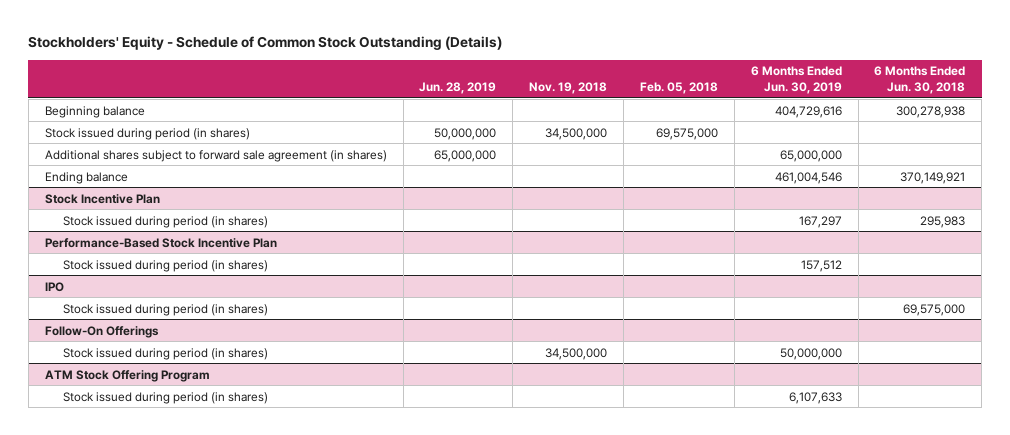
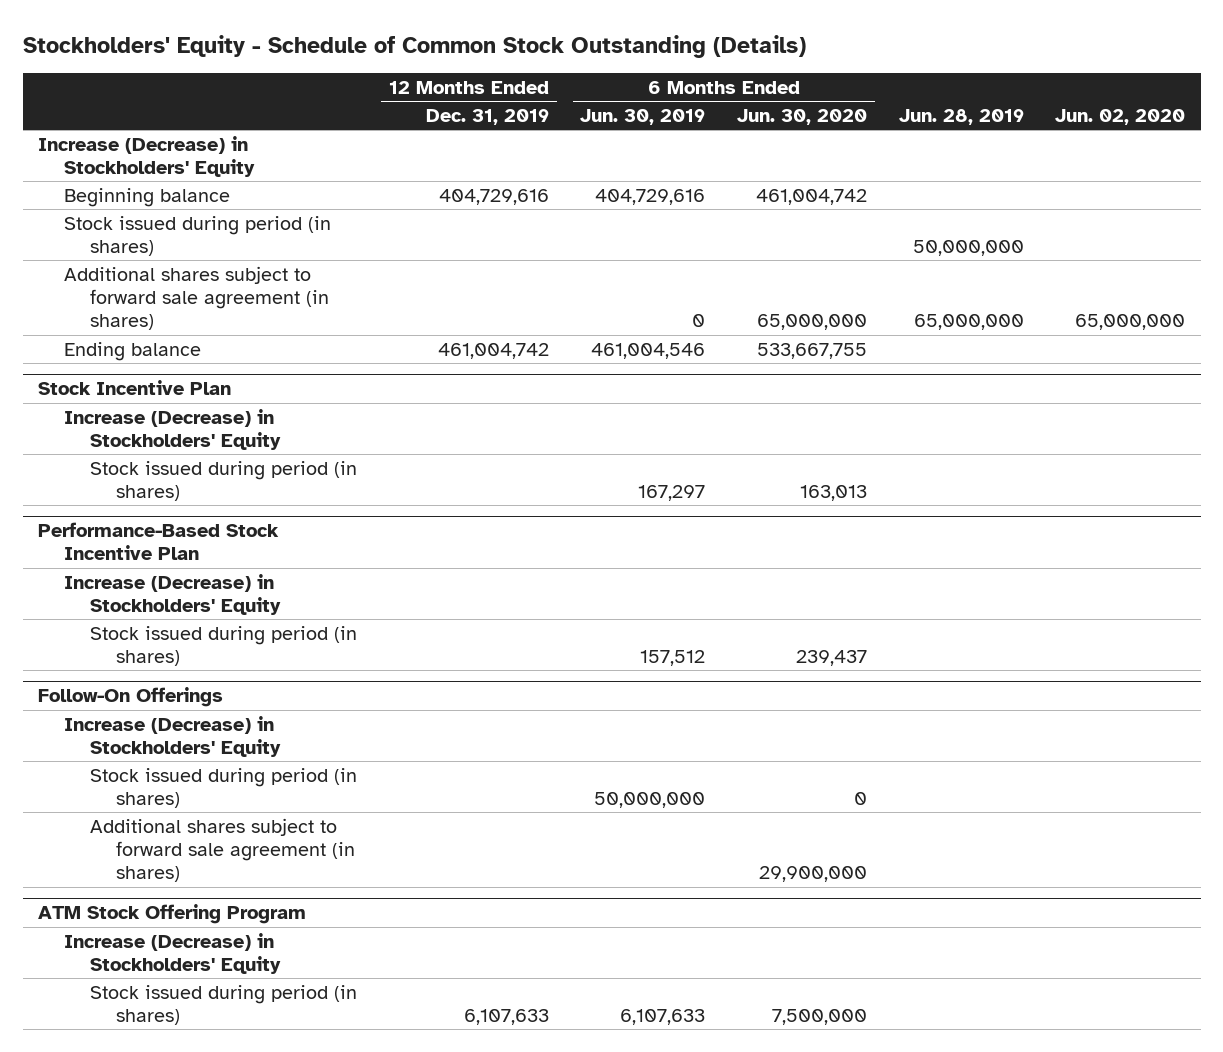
- | Jun. 28, 2019 | Nov. 19, 2018 | Feb. 05, 2018 | 6 Months Ended Jun. 30, 2019 | 6 Months Ended Jun. 30, 2018
+ | 12 Months Ended Dec. 31, 2019 | 6 Months Ended Jun. 30, 2019 | 6 Months Ended Jun. 30, 2020 | Jun. 28, 2019 | Jun. 02, 2020
+ Increase (Decrease) in Stockholders' Equity
- Additional shares subject to forward sale agreement (in shares) | 65,000,000 | | | 65,000,000 |
+ Additional shares subject to forward sale agreement (in shares) | | 0 | 65,000,000 | 65,000,000 | 65,000,000
@ Stock Incentive Plan
+ Increase (Decrease) in Stockholders' Equity
@ Performance-Based Stock Incentive Plan
+ Increase (Decrease) in Stockholders' Equity
- IPO
- Stock issued during period (in shares) | | | | | 69,575,000
@ Follow-On Offerings
+ Increase (Decrease) in Stockholders' Equity
+ Additional shares subject to forward sale agreement (in shares) | | | 29,900,000 | |
@ ATM Stock Offering Program
+ Increase (Decrease) in Stockholders' Equity

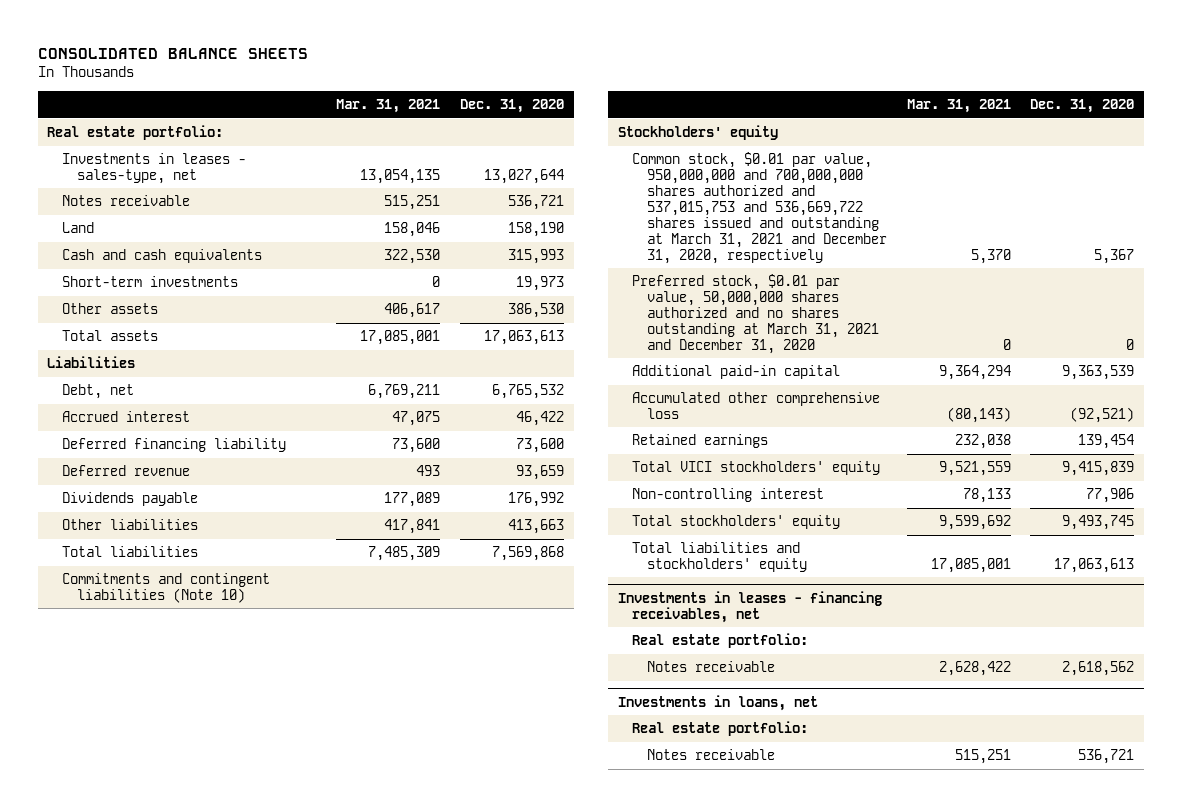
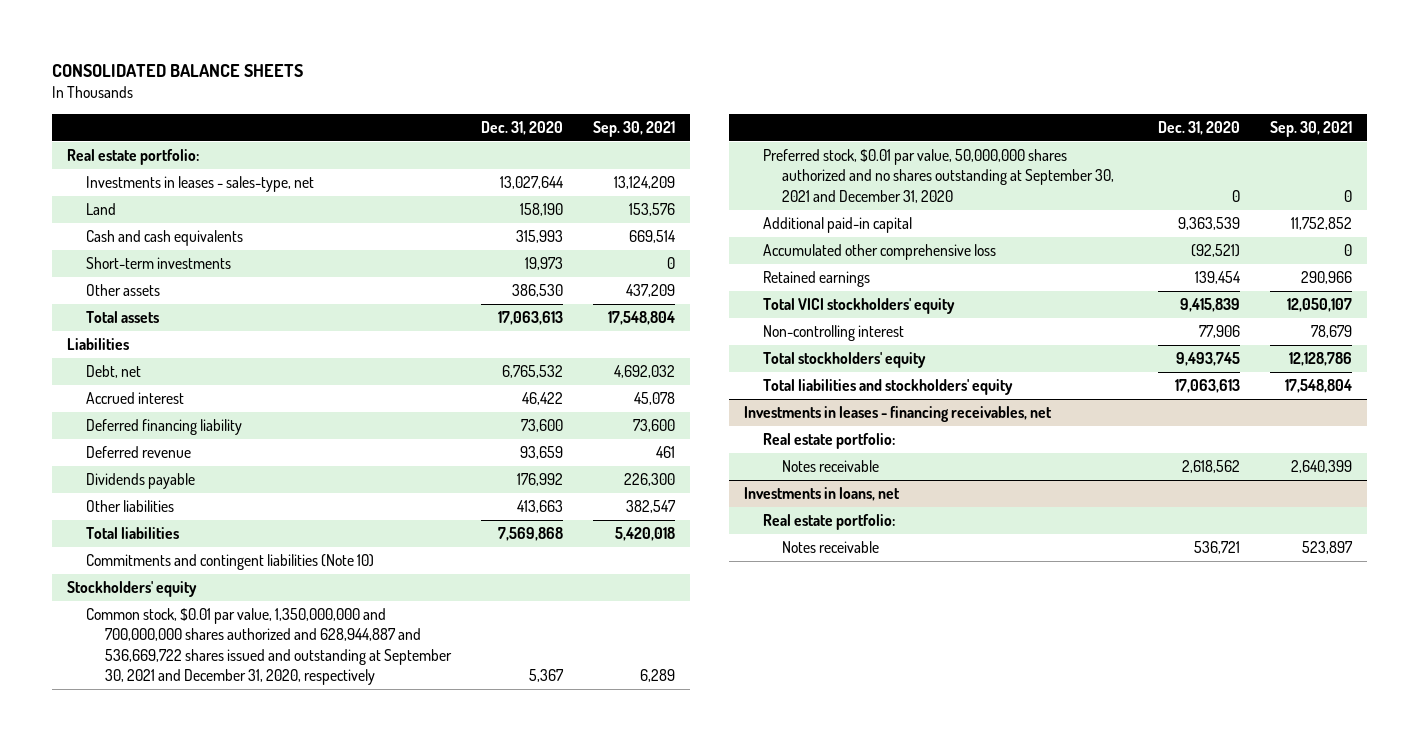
- | Mar. 31, 2021 | Dec. 31, 2020
+ | Dec. 31, 2020 | Sep. 30, 2021
- Notes receivable | 515,251 | 536,721
- Common stock, $0.01 par value, 950,000,000 and 700,000,000 shares authorized and 537,015,753 and 536,669,722 shares issued and outstanding at March 31, 2021 and December 31, 2020, respectively | 5,370 | 5,367
- Preferred stock, $0.01 par value, 50,000,000 shares authorized and no shares outstanding at March 31, 2021 and December 31, 2020 | 0 | 0
+ Common stock, $0.01 par value, 1,350,000,000 and 700,000,000 shares authorized and 628,944,887 and 536,669,722 shares issued and outstanding at September 30, 2021 and December 31, 2020, respectively | 5,367 | 6,289
+ Preferred stock, $0.01 par value, 50,000,000 shares authorized and no shares outstanding at September 30, 2021 and December 31, 2020 | 0 | 0

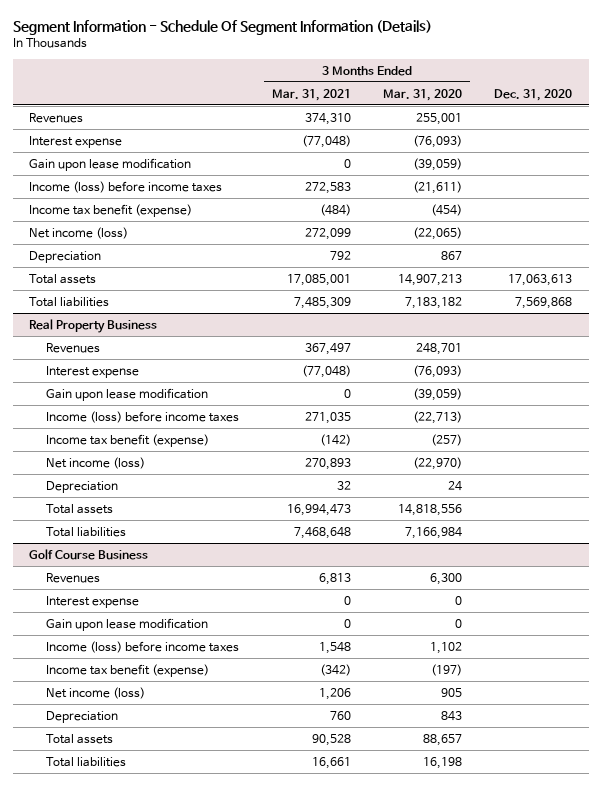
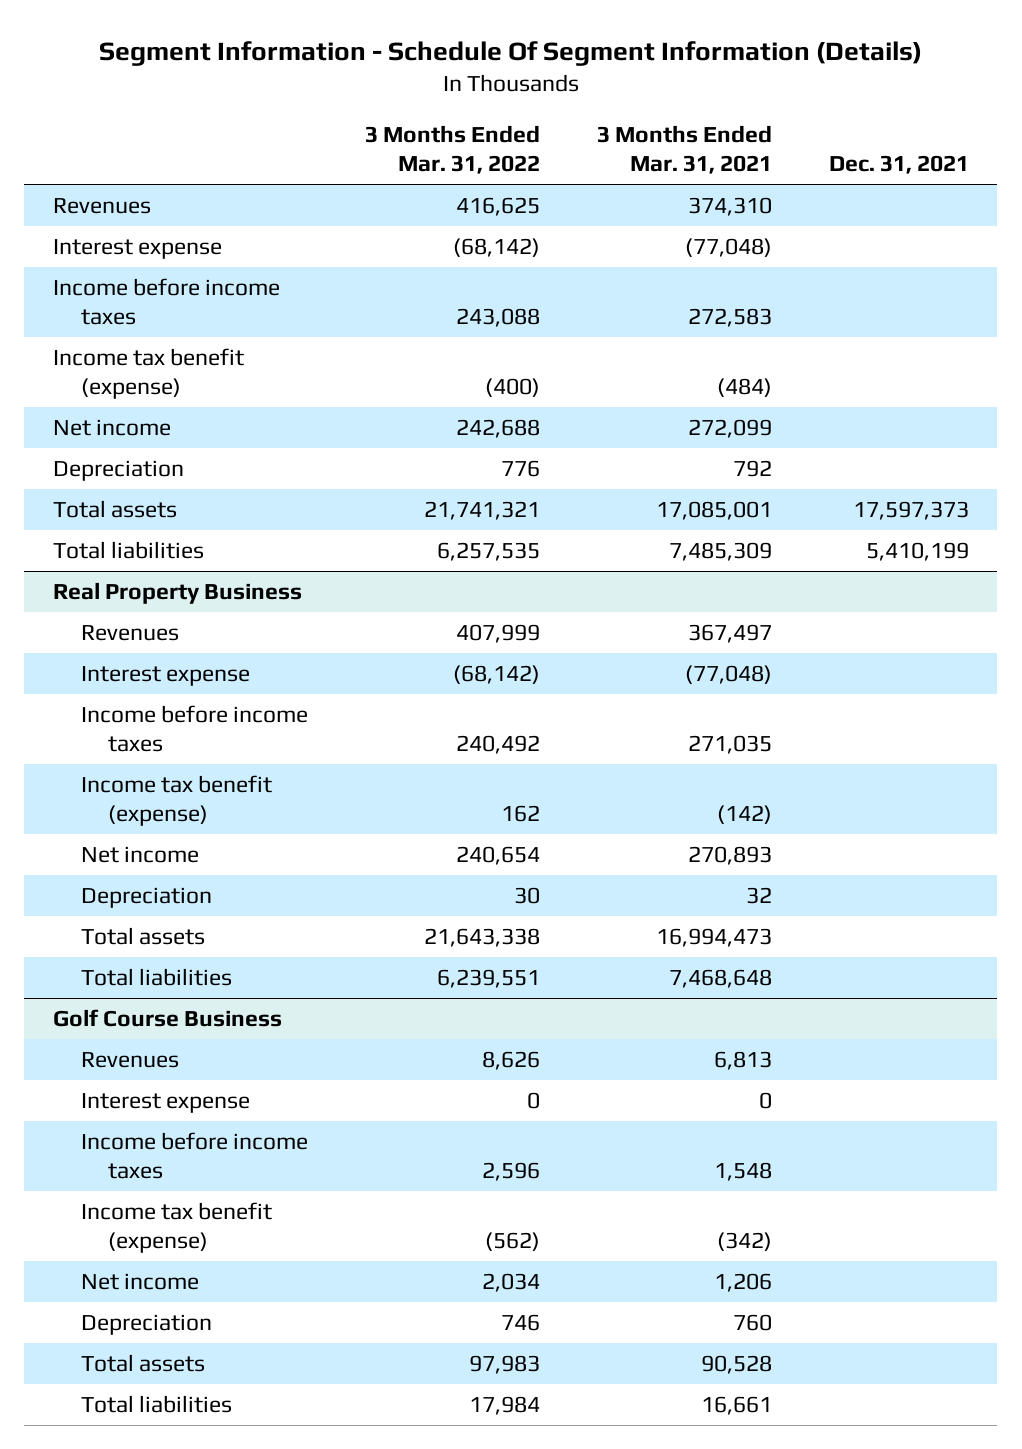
- | 3 Months Ended Mar. 31, 2021 | 3 Months Ended Mar. 31, 2020 | Dec. 31, 2020
+ | 3 Months Ended Mar. 31, 2022 | 3 Months Ended Mar. 31, 2021 | Dec. 31, 2021
- Gain upon lease modification | 0 | (39,059) |
- Income (loss) before income taxes | 272,583 | (21,611) |
+ Income before income taxes | 243,088 | 272,583 |
- Net income (loss) | 272,099 | (22,065) |
+ Net income | 242,688 | 272,099 |
@ Real Property Business
- Gain upon lease modification | 0 | (39,059) |
- Income (loss) before income taxes | 271,035 | (22,713) |
+ Income before income taxes | 240,492 | 271,035 |
- Net income (loss) | 270,893 | (22,970) |
+ Net income | 240,654 | 270,893 |
@ Golf Course Business
- Gain upon lease modification | 0 | 0 |
- Income (loss) before income taxes | 1,548 | 1,102 |
+ Income before income taxes | 2,596 | 1,548 |
- Net income (loss) | 1,206 | 905 |
+ Net income | 2,034 | 1,206 |

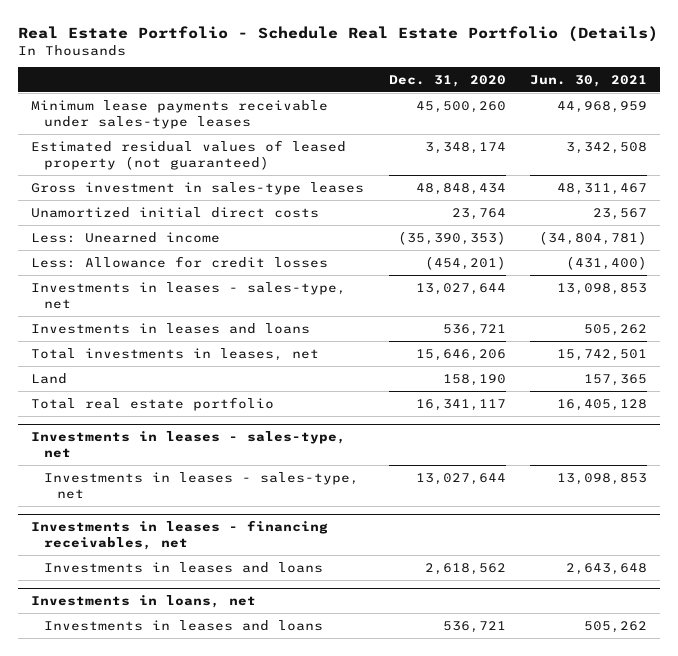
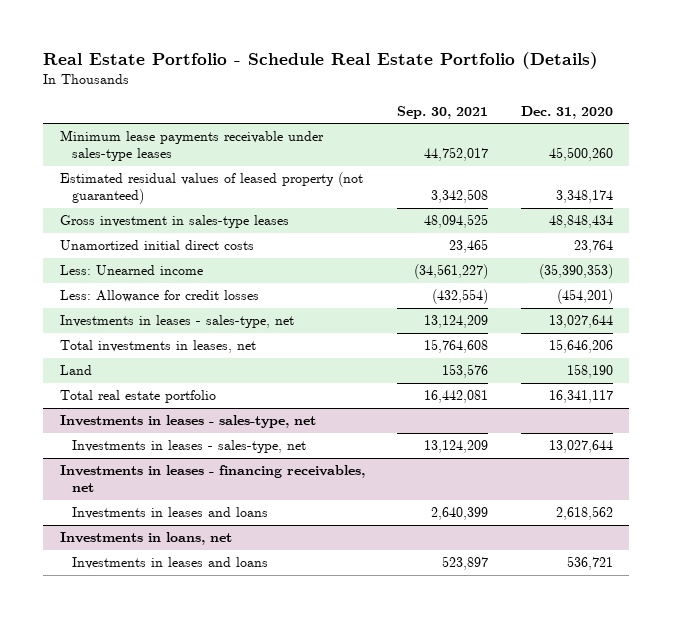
- | Dec. 31, 2020 | Jun. 30, 2021
+ | Sep. 30, 2021 | Dec. 31, 2020
- Investments in leases and loans | 536,721 | 505,262

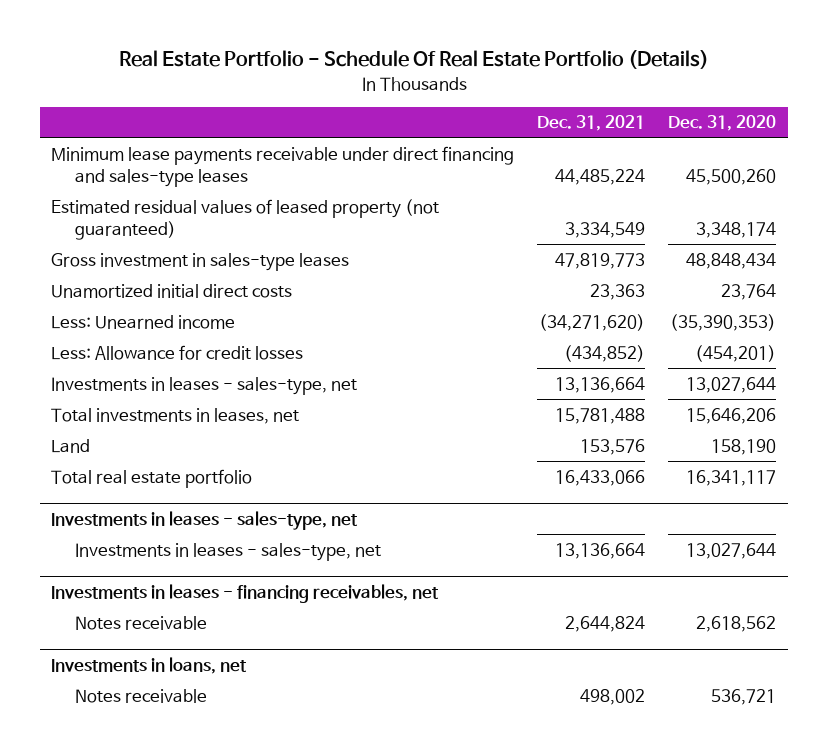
- Real Estate Portfolio - Schedule Real Estate Portfolio (Details)
+ Real Estate Portfolio - Schedule Of Real Estate Portfolio (Details)
- | Sep. 30, 2021 | Dec. 31, 2020
+ | Dec. 31, 2021 | Dec. 31, 2020
- Minimum lease payments receivable under sales-type leases | 44,752,017 | 45,500,260
+ Minimum lease payments receivable under direct financing and sales-type leases | 44,485,224 | 45,500,260
@ Investments in leases - financing receivables, net
- Investments in leases and loans | 2,640,399 | 2,618,562
+ Notes receivable | 2,644,824 | 2,618,562
@ Investments in loans, net
- Investments in leases and loans | 523,897 | 536,721
+ Notes receivable | 498,002 | 536,721

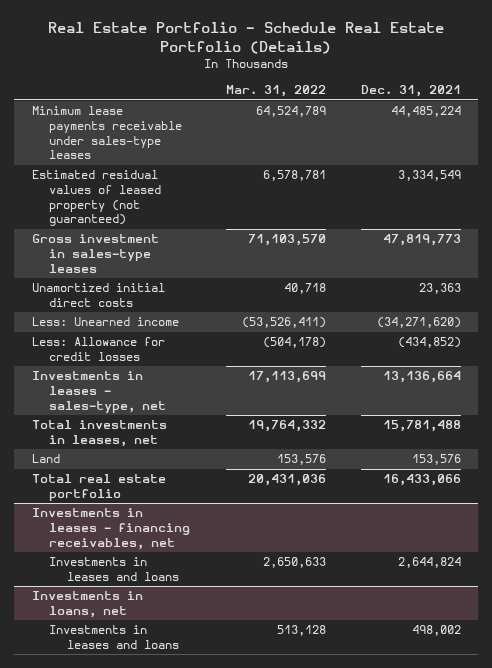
- Real Estate Portfolio - Schedule Of Real Estate Portfolio (Details)
+ Real Estate Portfolio - Schedule Real Estate Portfolio (Details)
- | Dec. 31, 2021 | Dec. 31, 2020
+ | Mar. 31, 2022 | Dec. 31, 2021
- Minimum lease payments receivable under direct financing and sales-type leases | 44,485,224 | 45,500,260
+ Minimum lease payments receivable under sales-type leases | 64,524,789 | 44,485,224
- Investments in leases - sales-type, net
- Investments in leases - sales-type, net | 13,136,664 | 13,027,644
@ Investments in leases - financing receivables, net
- Notes receivable | 2,644,824 | 2,618,562
+ Investments in leases and loans | 2,650,633 | 2,644,824
@ Investments in loans, net
- Notes receivable | 498,002 | 536,721
+ Investments in leases and loans | 513,128 | 498,002

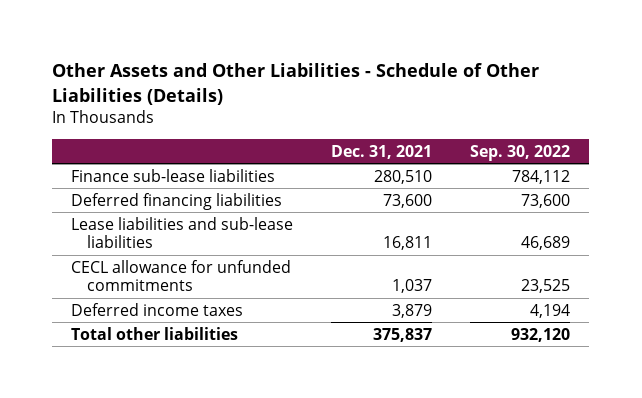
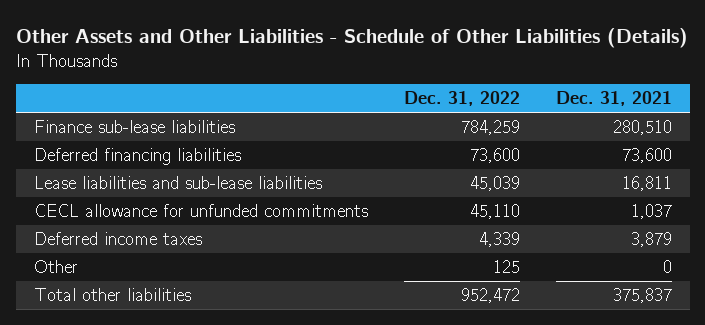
- | Dec. 31, 2021 | Sep. 30, 2022
+ | Dec. 31, 2022 | Dec. 31, 2021
+ Other | 125 | 0

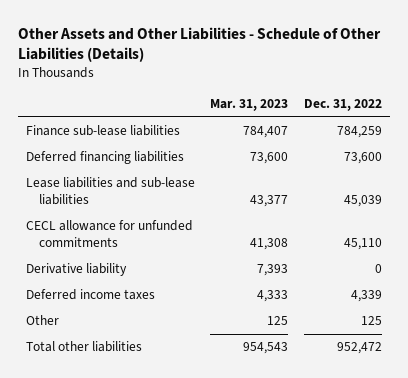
- | Dec. 31, 2022 | Dec. 31, 2021
+ | Mar. 31, 2023 | Dec. 31, 2022
+ Derivative liability | 7,393 | 0

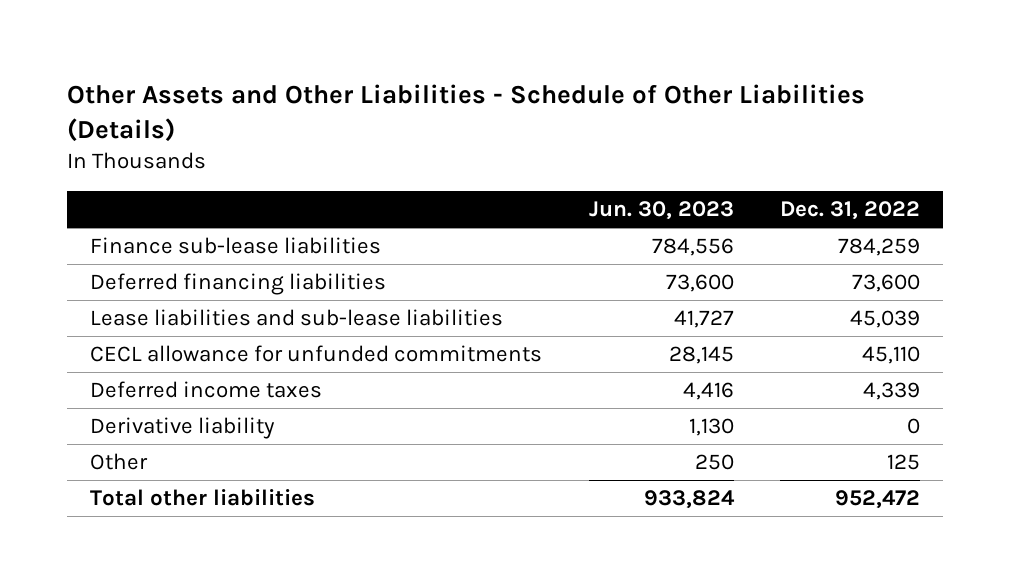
- | Mar. 31, 2023 | Dec. 31, 2022
+ | Jun. 30, 2023 | Dec. 31, 2022
moved down: Derivative liability | 1,130 | 0

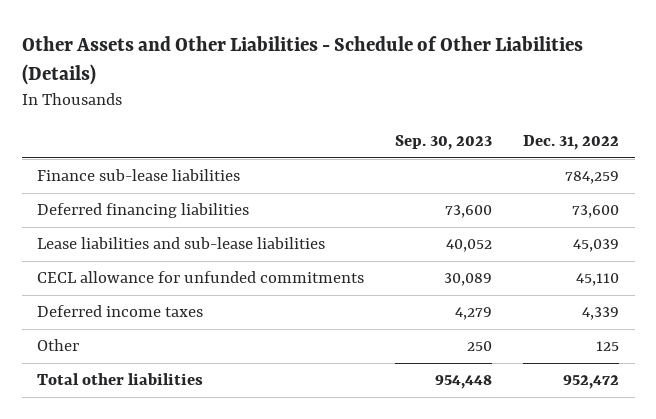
- | Jun. 30, 2023 | Dec. 31, 2022
+ | Sep. 30, 2023 | Dec. 31, 2022
- Derivative liability | 1,130 | 0

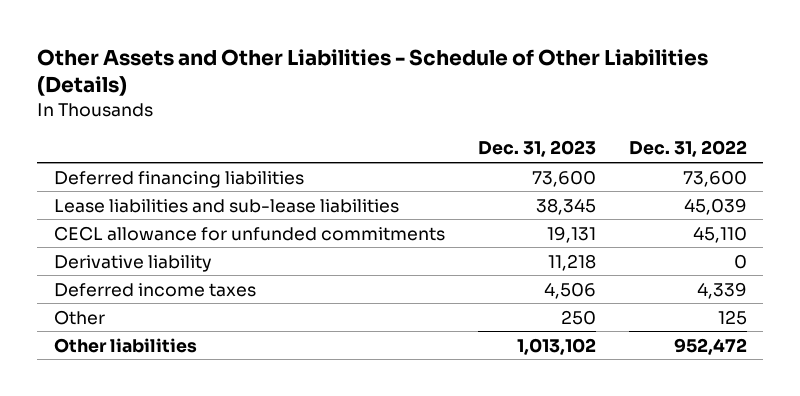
- | Sep. 30, 2023 | Dec. 31, 2022
+ | Dec. 31, 2023 | Dec. 31, 2022
- Finance sub-lease liabilities | | 784,259
+ Derivative liability | 11,218 | 0
- Total other liabilities | 954,448 | 952,472
+ Other liabilities | 1,013,102 | 952,472

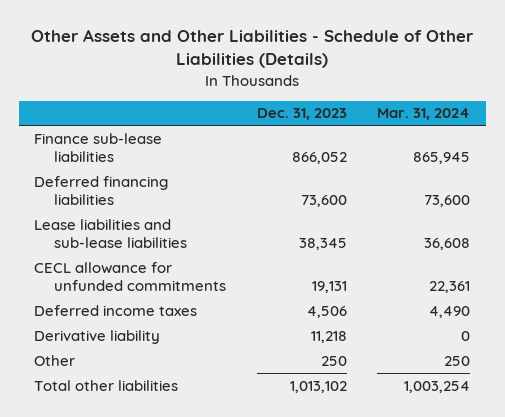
- | Dec. 31, 2023 | Dec. 31, 2022
+ | Dec. 31, 2023 | Mar. 31, 2024
+ Finance sub-lease liabilities | 866,052 | 865,945
moved down: Derivative liability | 11,218 | 0
- Other liabilities | 1,013,102 | 952,472
+ Total other liabilities | 1,013,102 | 1,003,254

